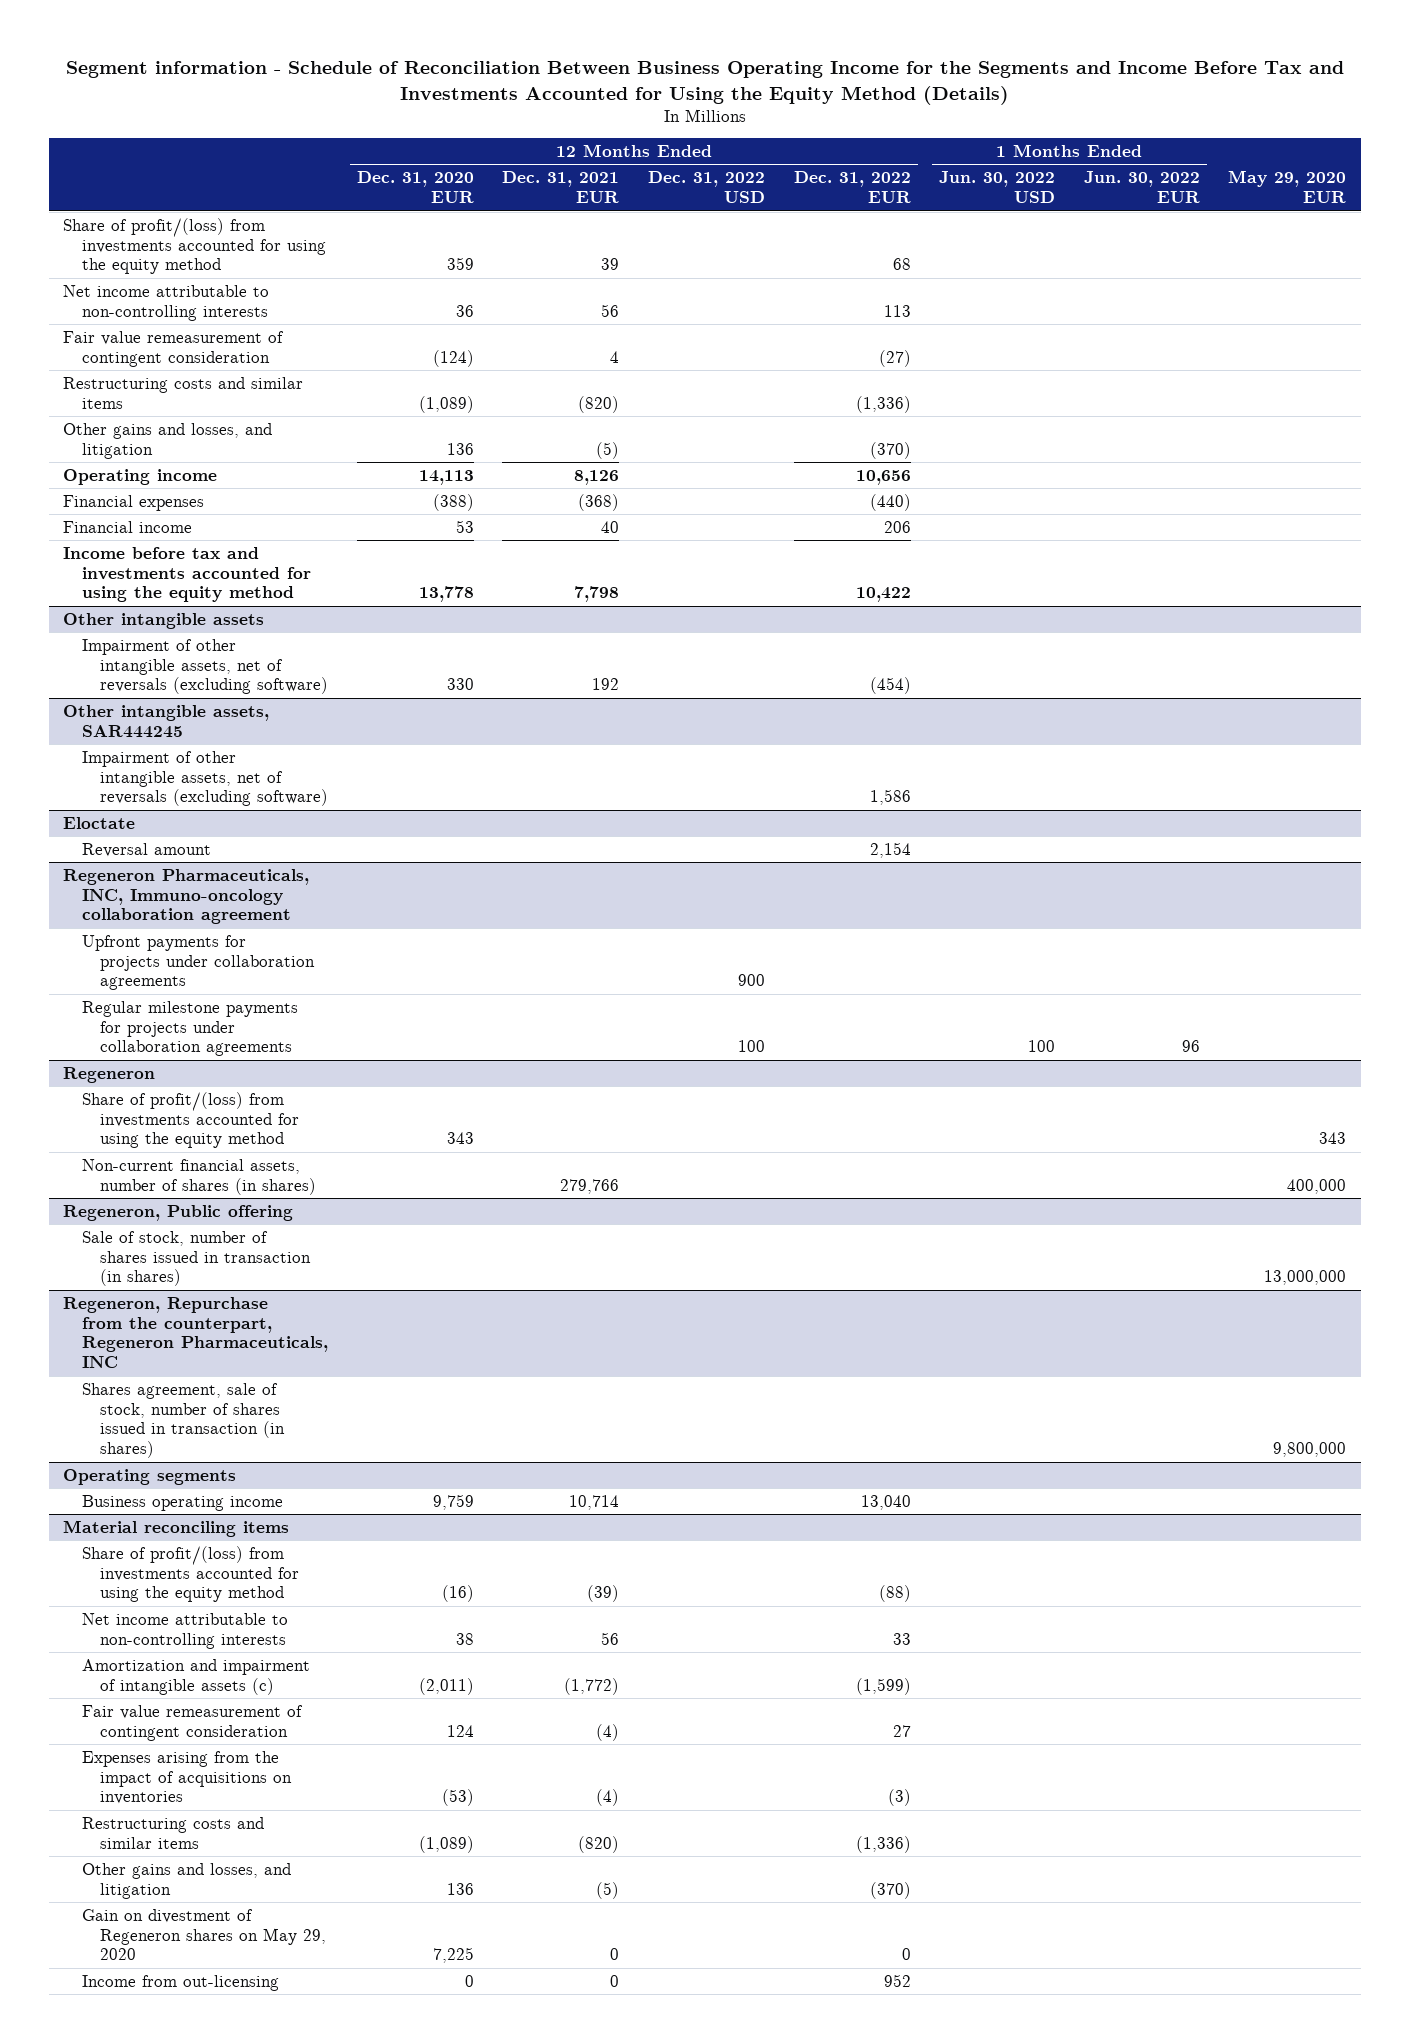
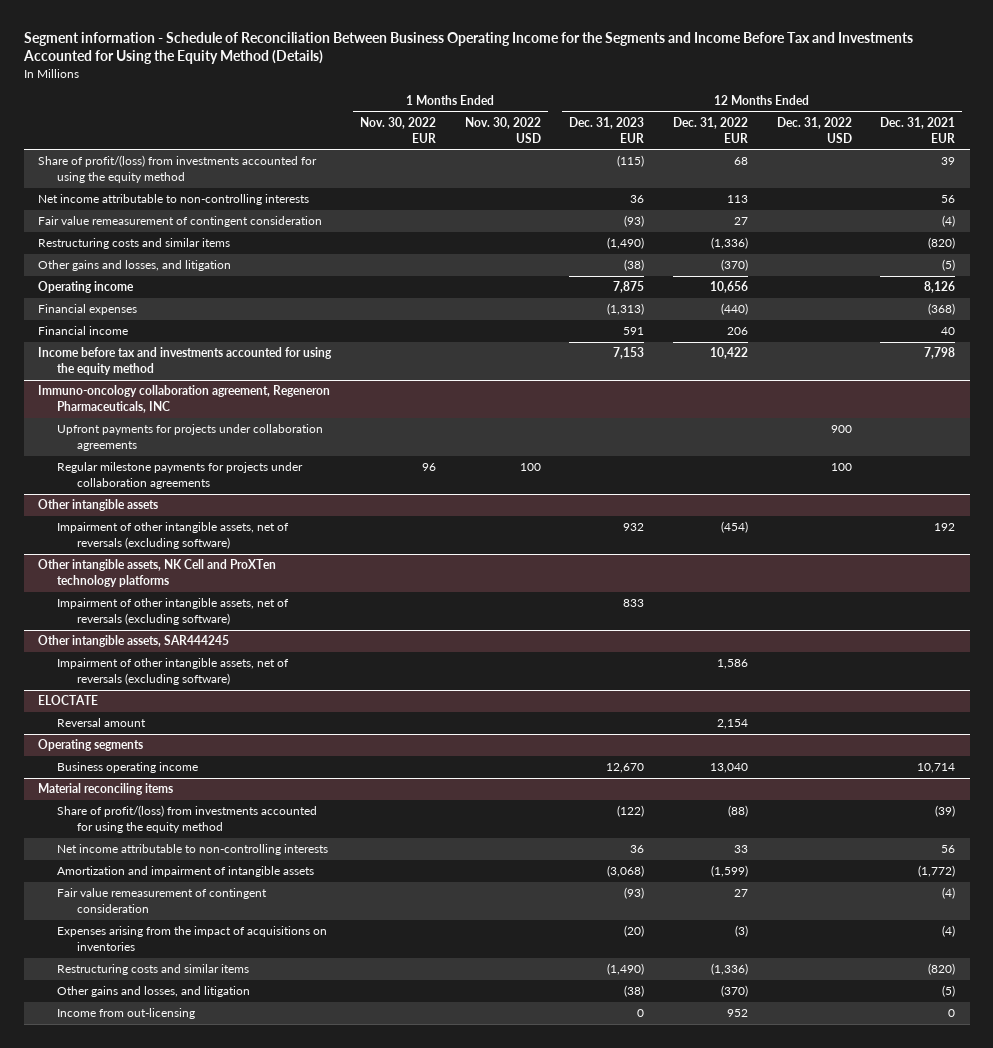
- | 12 Months Ended Dec. 31, 2020 EUR | 12 Months Ended Dec. 31, 2021 EUR | 12 Months Ended Dec. 31, 2022 USD | 12 Months Ended Dec. 31, 2022 EUR | 1 Months Ended Jun. 30, 2022 USD | 1 Months Ended Jun. 30, 2022 EUR | May 29, 2020 EUR
+ | 1 Months Ended Nov. 30, 2022 EUR | 1 Months Ended Nov. 30, 2022 USD | 12 Months Ended Dec. 31, 2023 EUR | 12 Months Ended Dec. 31, 2022 EUR | 12 Months Ended Dec. 31, 2022 USD | 12 Months Ended Dec. 31, 2021 EUR
- Fair value remeasurement of contingent consideration | (124) | 4 | | (27) | | |
+ Fair value remeasurement of contingent consideration | | | (93) | 27 | | (4)
+ Immuno-oncology collaboration agreement, Regeneron Pharmaceuticals, INC
+ Upfront payments for projects under collaboration agreements | | | | | 900 |
+ Regular milestone payments for projects under collaboration agreements | 96 | 100 | | | 100 |
+ Other intangible assets, NK Cell and ProXTen technology platforms
+ Impairment of other intangible assets, net of reversals (excluding software) | | | 833 | | |
- Eloctate
+ ELOCTATE
- Regeneron Pharmaceuticals, INC, Immuno-oncology collaboration agreement
- Upfront payments for projects under collaboration agreements | | | 900 | | | |
- Regular milestone payments for projects under collaboration agreements | | | 100 | | 100 | 96 |
- Regeneron
- Share of profit/(loss) from investments accounted for using the equity method | 343 | | | | | | 343
- Non-current financial assets, number of shares (in shares) | | 279,766 | | | | | 400,000
- Regeneron, Public offering
- Sale of stock, number of shares issued in transaction (in shares) | | | | | | | 13,000,000
- Regeneron, Repurchase from the counterpart, Regeneron Pharmaceuticals, INC
- Shares agreement, sale of stock, number of shares issued in transaction (in shares) | | | | | | | 9,800,000
@ Material reconciling items
- Amortization and impairment of intangible assets (c) | (2,011) | (1,772) | | (1,599) | | |
+ Amortization and impairment of intangible assets | | | (3,068) | (1,599) | | (1,772)
- Gain on divestment of Regeneron shares on May 29, 2020 | 7,225 | 0 | | 0 | | |

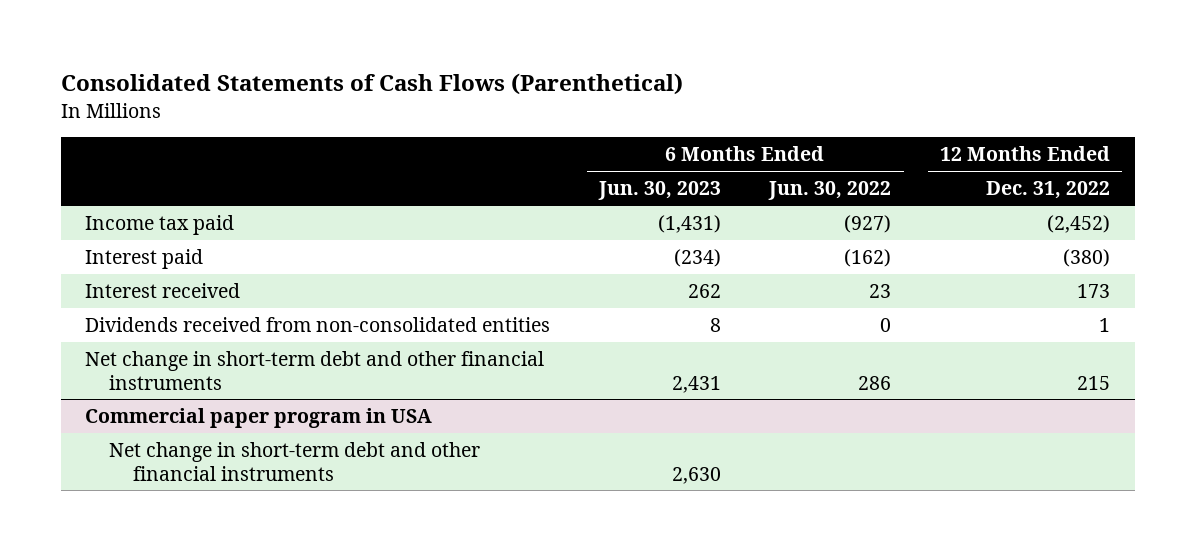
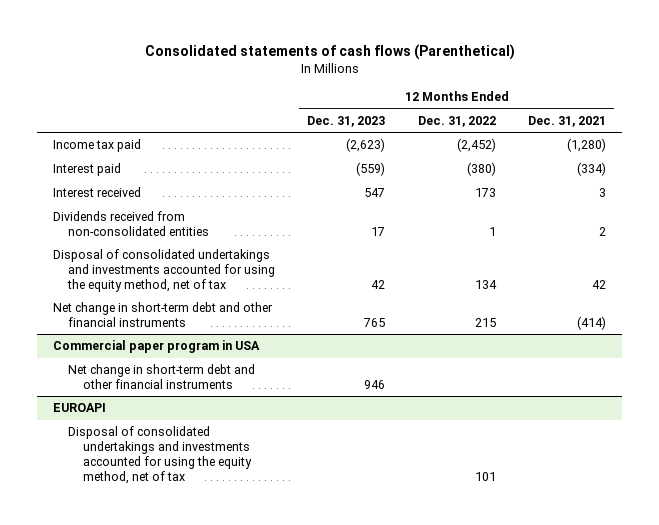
- Consolidated Statements of Cash Flows (Parenthetical)
+ Consolidated statements of cash flows (Parenthetical)
- | 6 Months Ended Jun. 30, 2023 | 6 Months Ended Jun. 30, 2022 | 12 Months Ended Dec. 31, 2022
+ | 12 Months Ended Dec. 31, 2023 | 12 Months Ended Dec. 31, 2022 | 12 Months Ended Dec. 31, 2021
+ Disposal of consolidated undertakings and investments accounted for using the equity method, net of tax | 42 | 134 | 42
+ EUROAPI
+ Disposal of consolidated undertakings and investments accounted for using the equity method, net of tax | | 101 |

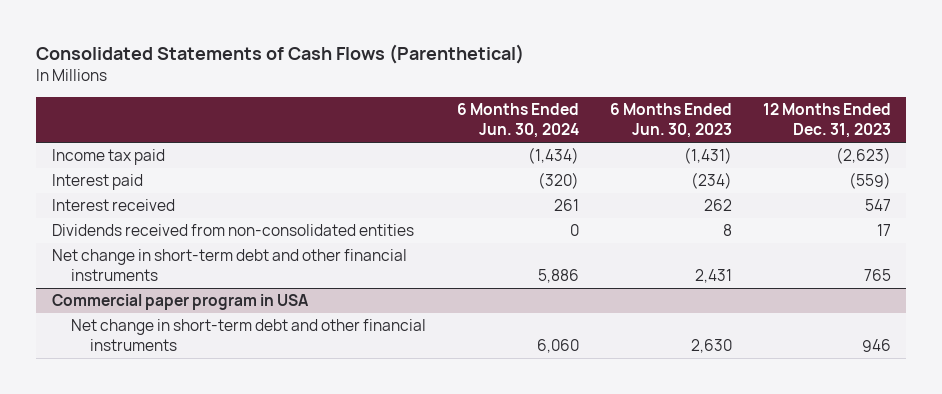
- Consolidated statements of cash flows (Parenthetical)
+ Consolidated Statements of Cash Flows (Parenthetical)
- | 12 Months Ended Dec. 31, 2023 | 12 Months Ended Dec. 31, 2022 | 12 Months Ended Dec. 31, 2021
+ | 6 Months Ended Jun. 30, 2024 | 6 Months Ended Jun. 30, 2023 | 12 Months Ended Dec. 31, 2023
- Disposal of consolidated undertakings and investments accounted for using the equity method, net of tax | 42 | 134 | 42
- EUROAPI
- Disposal of consolidated undertakings and investments accounted for using the equity method, net of tax | | 101 |

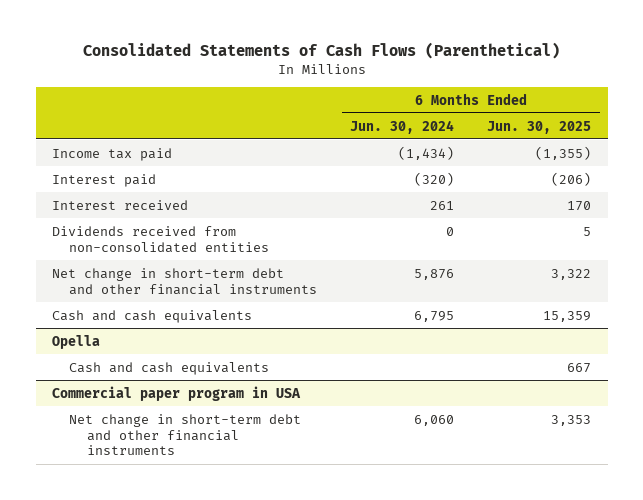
- | 6 Months Ended Jun. 30, 2024 | 6 Months Ended Jun. 30, 2023 | 12 Months Ended Dec. 31, 2023
+ | 6 Months Ended Jun. 30, 2024 | 6 Months Ended Jun. 30, 2025
- Net change in short-term debt and other financial instruments | 5,886 | 2,431 | 765
+ Net change in short-term debt and other financial instruments | 5,876 | 3,322
+ Cash and cash equivalents | 6,795 | 15,359
+ Opella
+ Cash and cash equivalents | | 667

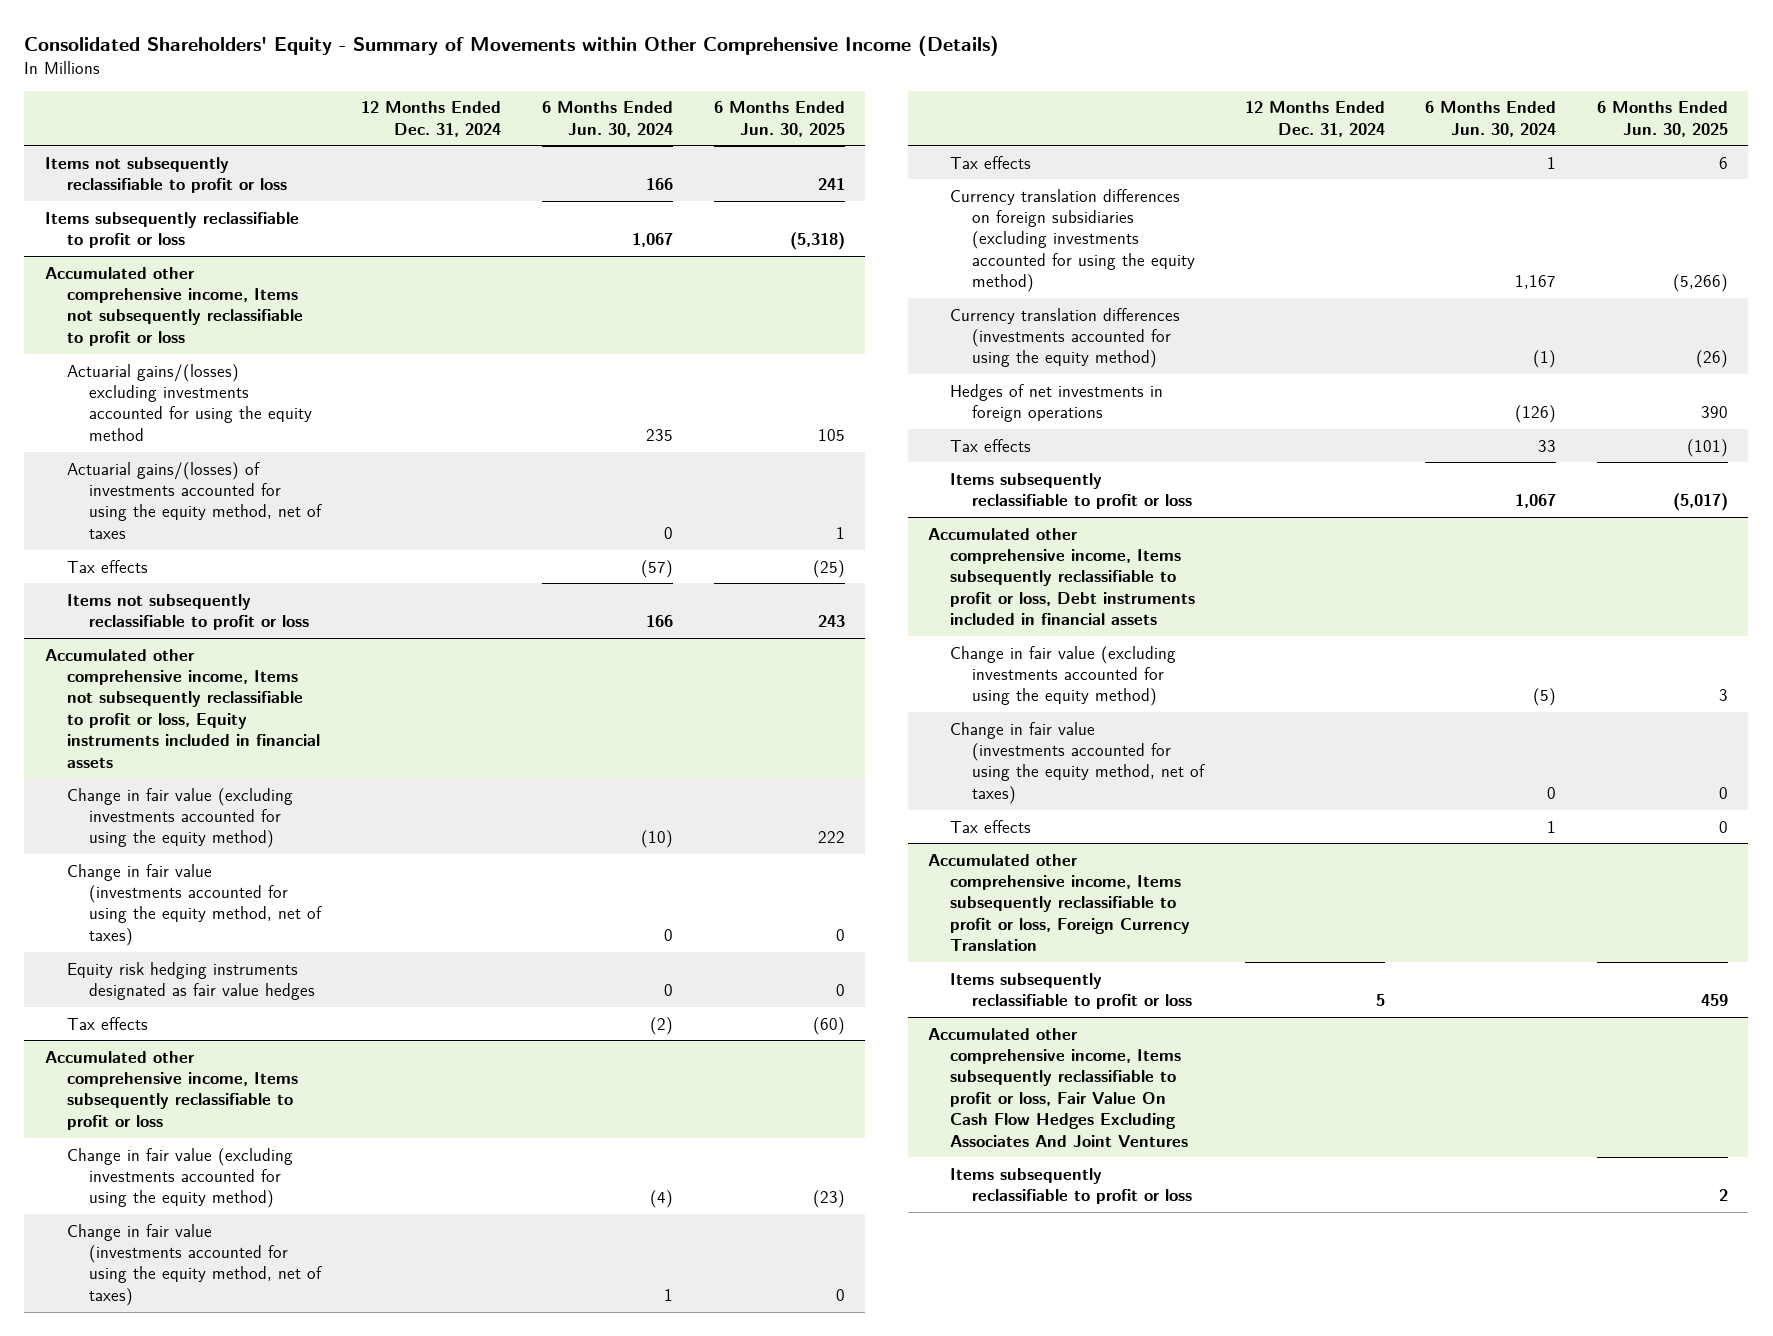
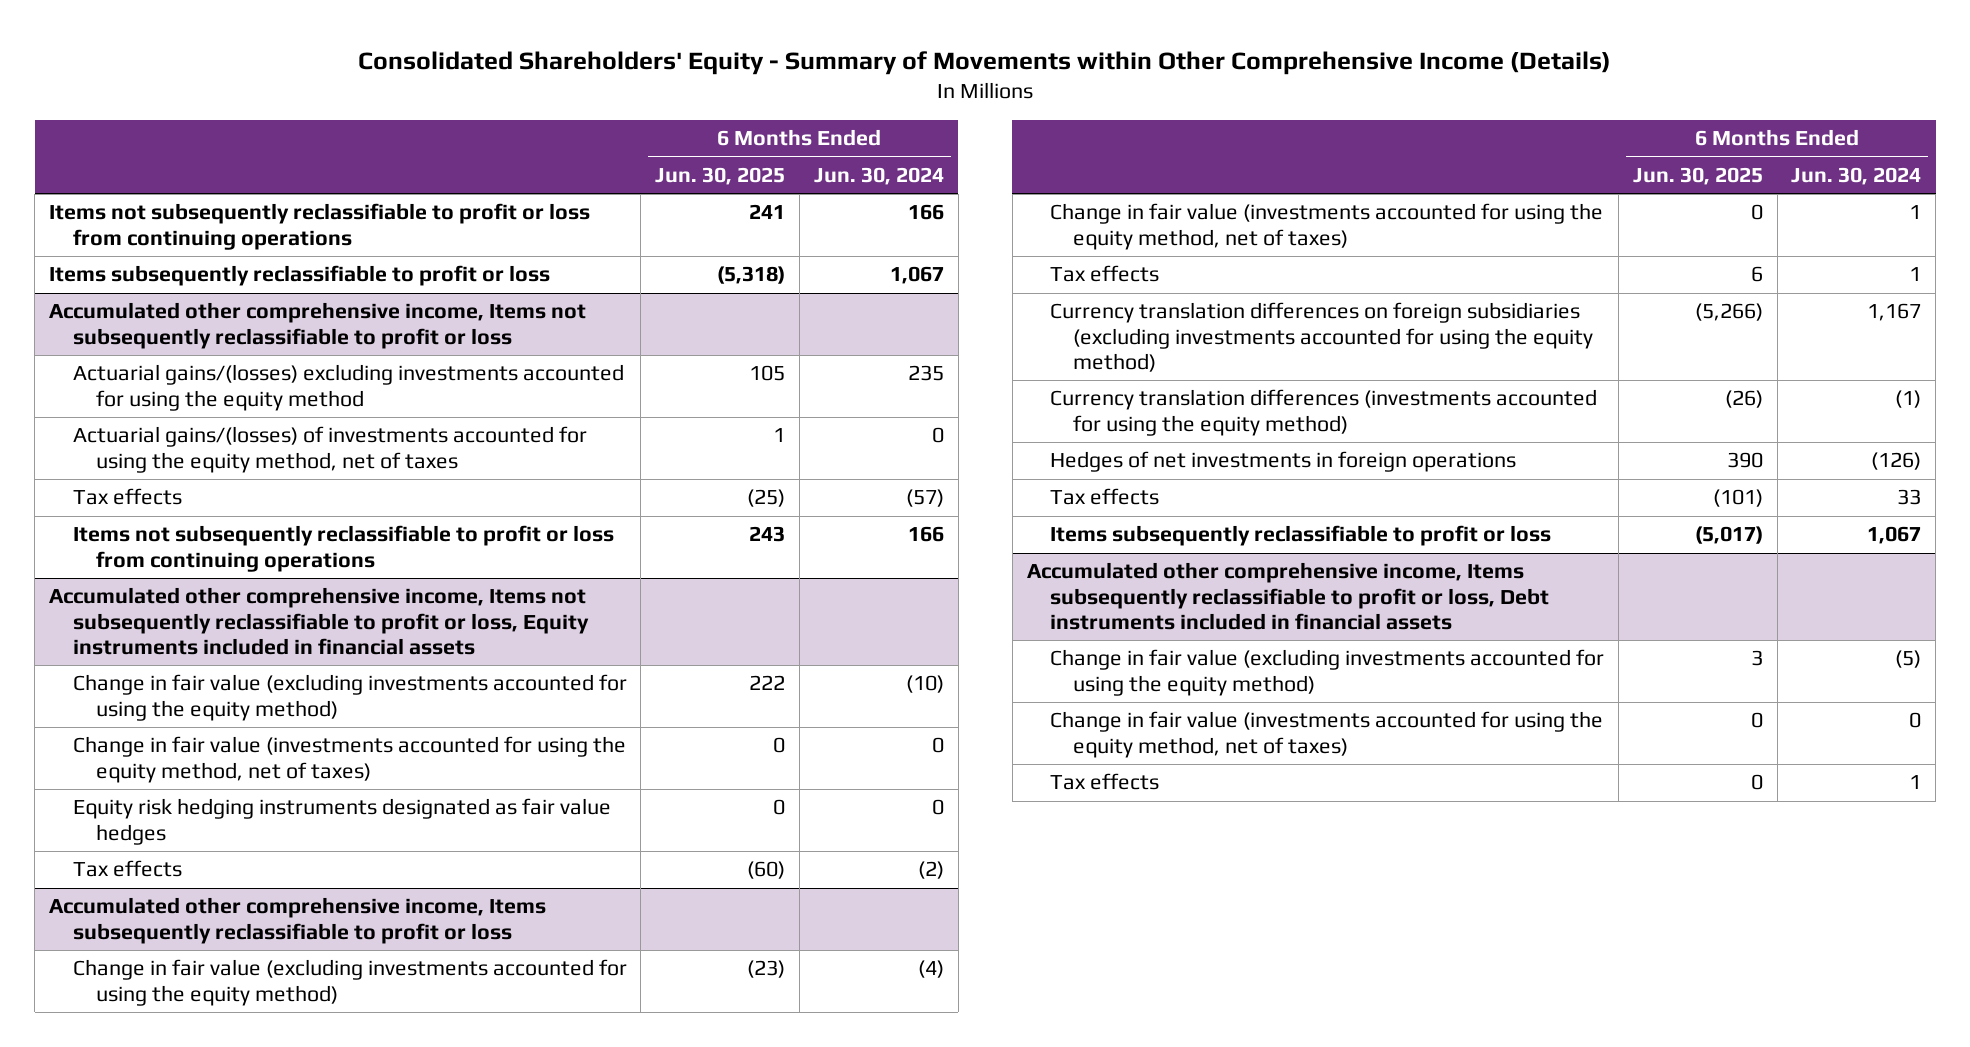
- | 12 Months Ended Dec. 31, 2024 | 6 Months Ended Jun. 30, 2024 | 6 Months Ended Jun. 30, 2025
+ | 6 Months Ended Jun. 30, 2025 | 6 Months Ended Jun. 30, 2024
- Items not subsequently reclassifiable to profit or loss | | 166 | 241
+ Items not subsequently reclassifiable to profit or loss from continuing operations | 241 | 166
@ Accumulated other comprehensive income, Items not subsequently reclassifiable to profit or loss
- Items not subsequently reclassifiable to profit or loss | | 166 | 243
+ Items not subsequently reclassifiable to profit or loss from continuing operations | 243 | 166
- Accumulated other comprehensive income, Items subsequently reclassifiable to profit or loss, Foreign Currency Translation
- Items subsequently reclassifiable to profit or loss | 5 | | 459
- Accumulated other comprehensive income, Items subsequently reclassifiable to profit or loss, Fair Value On Cash Flow Hedges Excluding Associates And Joint Ventures
- Items subsequently reclassifiable to profit or loss | | | 2

